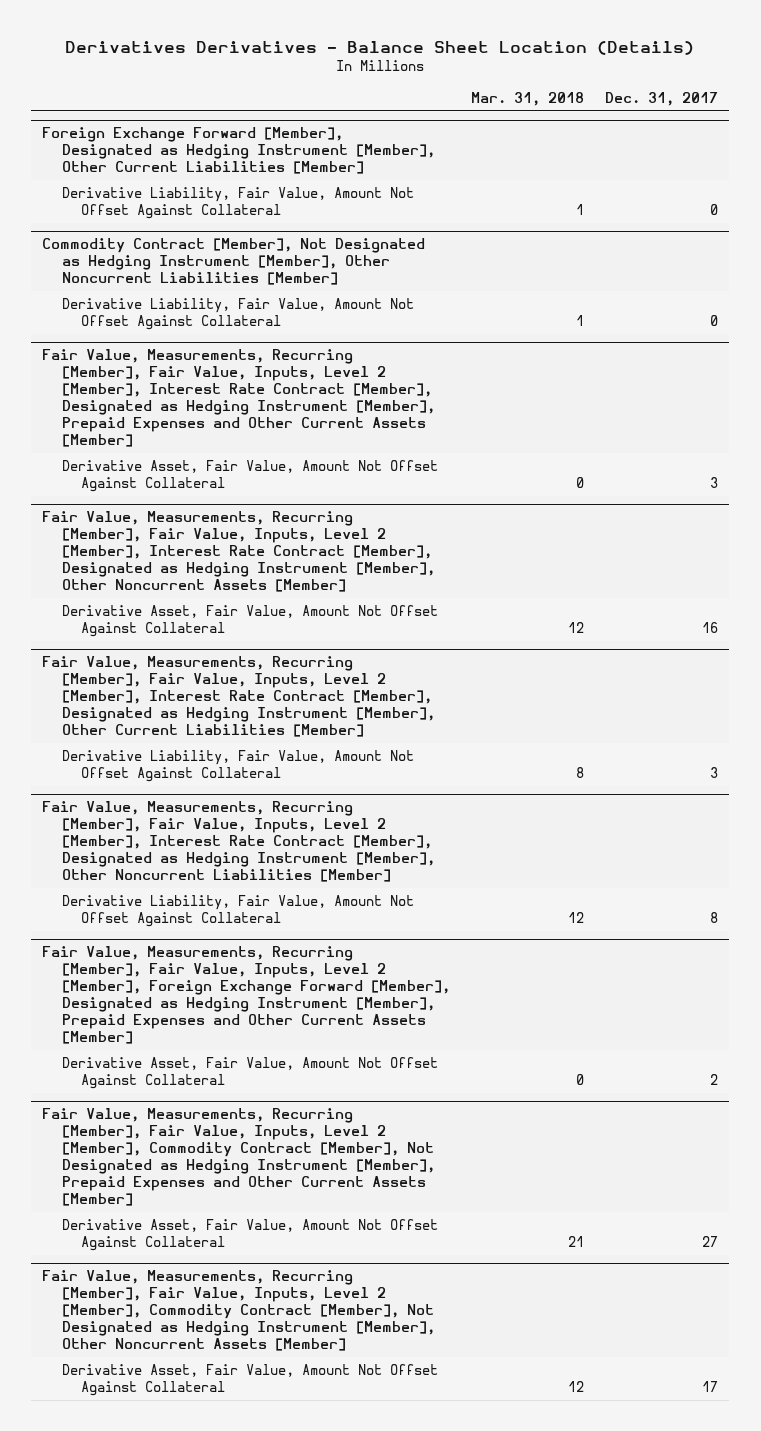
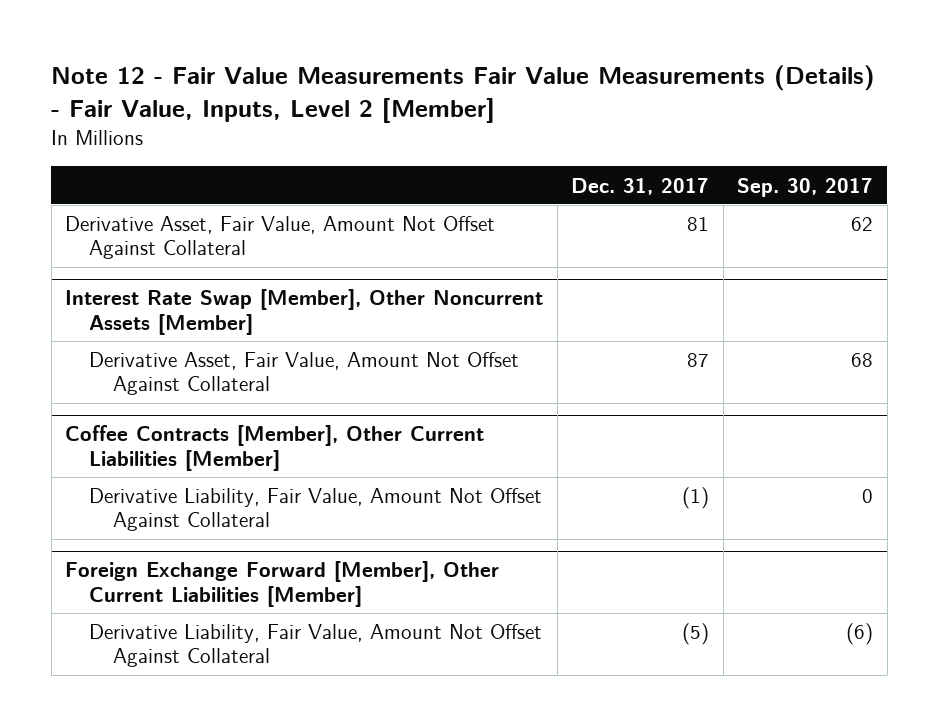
- Derivatives Derivatives - Balance Sheet Location (Details)
+ Note 12 - Fair Value Measurements Fair Value Measurements (Details) - Fair Value, Inputs, Level 2 [Member]
- | Mar. 31, 2018 | Dec. 31, 2017
+ | Dec. 31, 2017 | Sep. 30, 2017
- Foreign Exchange Forward [Member], Designated as Hedging Instrument [Member], Other Current Liabilities [Member]
- Derivative Liability, Fair Value, Amount Not Offset Against Collateral | 1 | 0
- Commodity Contract [Member], Not Designated as Hedging Instrument [Member], Other Noncurrent Liabilities [Member]
- Derivative Liability, Fair Value, Amount Not Offset Against Collateral | 1 | 0
- Fair Value, Measurements, Recurring [Member], Fair Value, Inputs, Level 2 [Member], Interest Rate Contract [Member], Designated as Hedging Instrument [Member], Prepaid Expenses and Other Current Assets [Member]
- Derivative Asset, Fair Value, Amount Not Offset Against Collateral | 0 | 3
- Fair Value, Measurements, Recurring [Member], Fair Value, Inputs, Level 2 [Member], Interest Rate Contract [Member], Designated as Hedging Instrument [Member], Other Noncurrent Assets [Member]
- Derivative Asset, Fair Value, Amount Not Offset Against Collateral | 12 | 16
- Fair Value, Measurements, Recurring [Member], Fair Value, Inputs, Level 2 [Member], Interest Rate Contract [Member], Designated as Hedging Instrument [Member], Other Current Liabilities [Member]
- Derivative Liability, Fair Value, Amount Not Offset Against Collateral | 8 | 3
- Fair Value, Measurements, Recurring [Member], Fair Value, Inputs, Level 2 [Member], Interest Rate Contract [Member], Designated as Hedging Instrument [Member], Other Noncurrent Liabilities [Member]
- Derivative Liability, Fair Value, Amount Not Offset Against Collateral | 12 | 8
- Fair Value, Measurements, Recurring [Member], Fair Value, Inputs, Level 2 [Member], Foreign Exchange Forward [Member], Designated as Hedging Instrument [Member], Prepaid Expenses and Other Current Assets [Member]
- Derivative Asset, Fair Value, Amount Not Offset Against Collateral | 0 | 2
- Fair Value, Measurements, Recurring [Member], Fair Value, Inputs, Level 2 [Member], Commodity Contract [Member], Not Designated as Hedging Instrument [Member], Prepaid Expenses and Other Current Assets [Member]
- Derivative Asset, Fair Value, Amount Not Offset Against Collateral | 21 | 27
- Fair Value, Measurements, Recurring [Member], Fair Value, Inputs, Level 2 [Member], Commodity Contract [Member], Not Designated as Hedging Instrument [Member], Other Noncurrent Assets [Member]
- Derivative Asset, Fair Value, Amount Not Offset Against Collateral | 12 | 17
+ Derivative Asset, Fair Value, Amount Not Offset Against Collateral | 81 | 62
+ Interest Rate Swap [Member], Other Noncurrent Assets [Member]
+ Derivative Asset, Fair Value, Amount Not Offset Against Collateral | 87 | 68
+ Coffee Contracts [Member], Other Current Liabilities [Member]
+ Derivative Liability, Fair Value, Amount Not Offset Against Collateral | (1) | 0
+ Foreign Exchange Forward [Member], Other Current Liabilities [Member]
+ Derivative Liability, Fair Value, Amount Not Offset Against Collateral | (5) | (6)

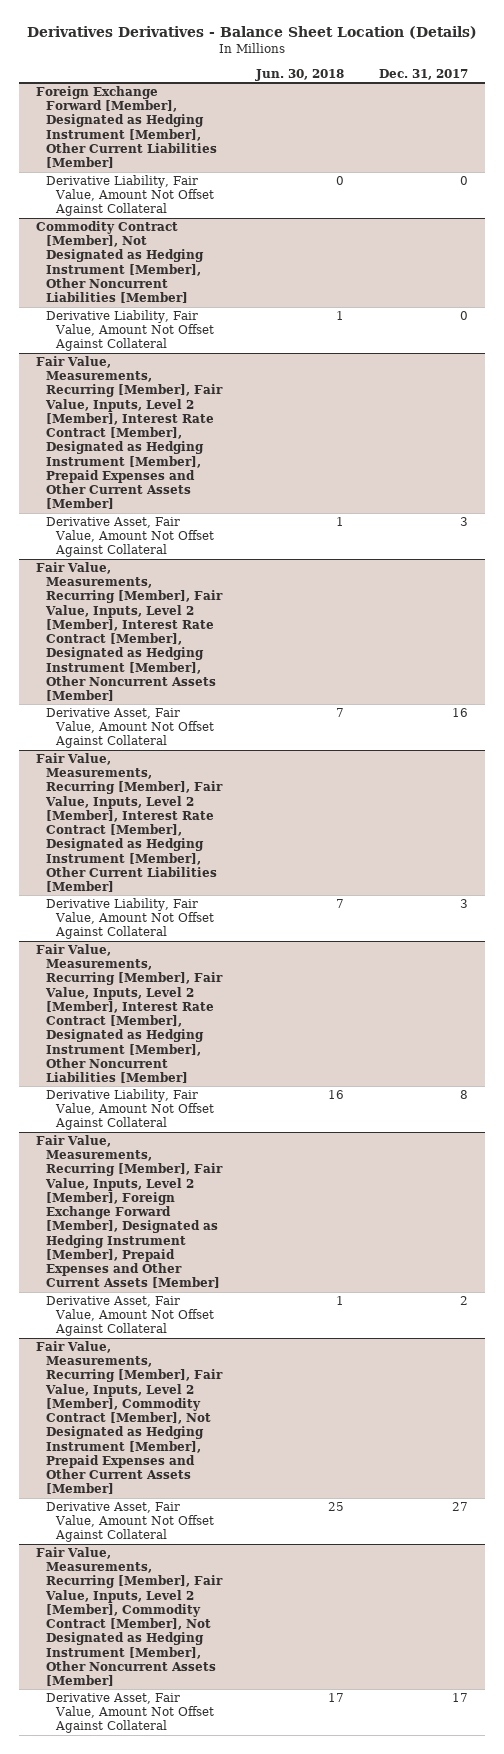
- Note 12 - Fair Value Measurements Fair Value Measurements (Details) - Fair Value, Inputs, Level 2 [Member]
+ Derivatives Derivatives - Balance Sheet Location (Details)
- | Dec. 31, 2017 | Sep. 30, 2017
+ | Jun. 30, 2018 | Dec. 31, 2017
- Derivative Asset, Fair Value, Amount Not Offset Against Collateral | 81 | 62
- Interest Rate Swap [Member], Other Noncurrent Assets [Member]
- Derivative Asset, Fair Value, Amount Not Offset Against Collateral | 87 | 68
- Coffee Contracts [Member], Other Current Liabilities [Member]
- Derivative Liability, Fair Value, Amount Not Offset Against Collateral | (1) | 0
- Foreign Exchange Forward [Member], Other Current Liabilities [Member]
- Derivative Liability, Fair Value, Amount Not Offset Against Collateral | (5) | (6)
+ Foreign Exchange Forward [Member], Designated as Hedging Instrument [Member], Other Current Liabilities [Member]
+ Derivative Liability, Fair Value, Amount Not Offset Against Collateral | 0 | 0
+ Commodity Contract [Member], Not Designated as Hedging Instrument [Member], Other Noncurrent Liabilities [Member]
+ Derivative Liability, Fair Value, Amount Not Offset Against Collateral | 1 | 0
+ Fair Value, Measurements, Recurring [Member], Fair Value, Inputs, Level 2 [Member], Interest Rate Contract [Member], Designated as Hedging Instrument [Member], Prepaid Expenses and Other Current Assets [Member]
+ Derivative Asset, Fair Value, Amount Not Offset Against Collateral | 1 | 3
+ Fair Value, Measurements, Recurring [Member], Fair Value, Inputs, Level 2 [Member], Interest Rate Contract [Member], Designated as Hedging Instrument [Member], Other Noncurrent Assets [Member]
+ Derivative Asset, Fair Value, Amount Not Offset Against Collateral | 7 | 16
+ Fair Value, Measurements, Recurring [Member], Fair Value, Inputs, Level 2 [Member], Interest Rate Contract [Member], Designated as Hedging Instrument [Member], Other Current Liabilities [Member]
+ Derivative Liability, Fair Value, Amount Not Offset Against Collateral | 7 | 3
+ Fair Value, Measurements, Recurring [Member], Fair Value, Inputs, Level 2 [Member], Interest Rate Contract [Member], Designated as Hedging Instrument [Member], Other Noncurrent Liabilities [Member]
+ Derivative Liability, Fair Value, Amount Not Offset Against Collateral | 16 | 8
+ Fair Value, Measurements, Recurring [Member], Fair Value, Inputs, Level 2 [Member], Foreign Exchange Forward [Member], Designated as Hedging Instrument [Member], Prepaid Expenses and Other Current Assets [Member]
+ Derivative Asset, Fair Value, Amount Not Offset Against Collateral | 1 | 2
+ Fair Value, Measurements, Recurring [Member], Fair Value, Inputs, Level 2 [Member], Commodity Contract [Member], Not Designated as Hedging Instrument [Member], Prepaid Expenses and Other Current Assets [Member]
+ Derivative Asset, Fair Value, Amount Not Offset Against Collateral | 25 | 27
+ Fair Value, Measurements, Recurring [Member], Fair Value, Inputs, Level 2 [Member], Commodity Contract [Member], Not Designated as Hedging Instrument [Member], Other Noncurrent Assets [Member]
+ Derivative Asset, Fair Value, Amount Not Offset Against Collateral | 17 | 17

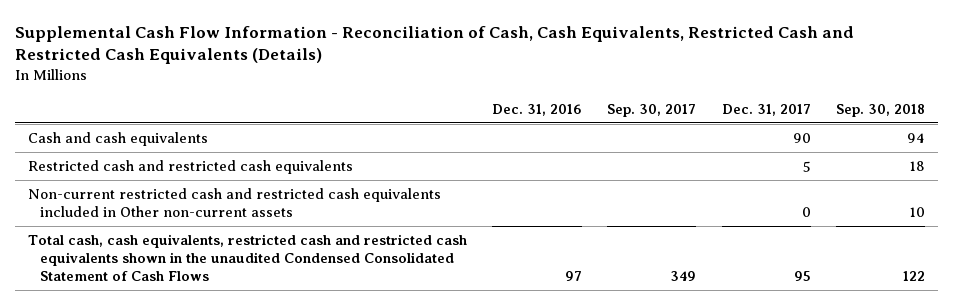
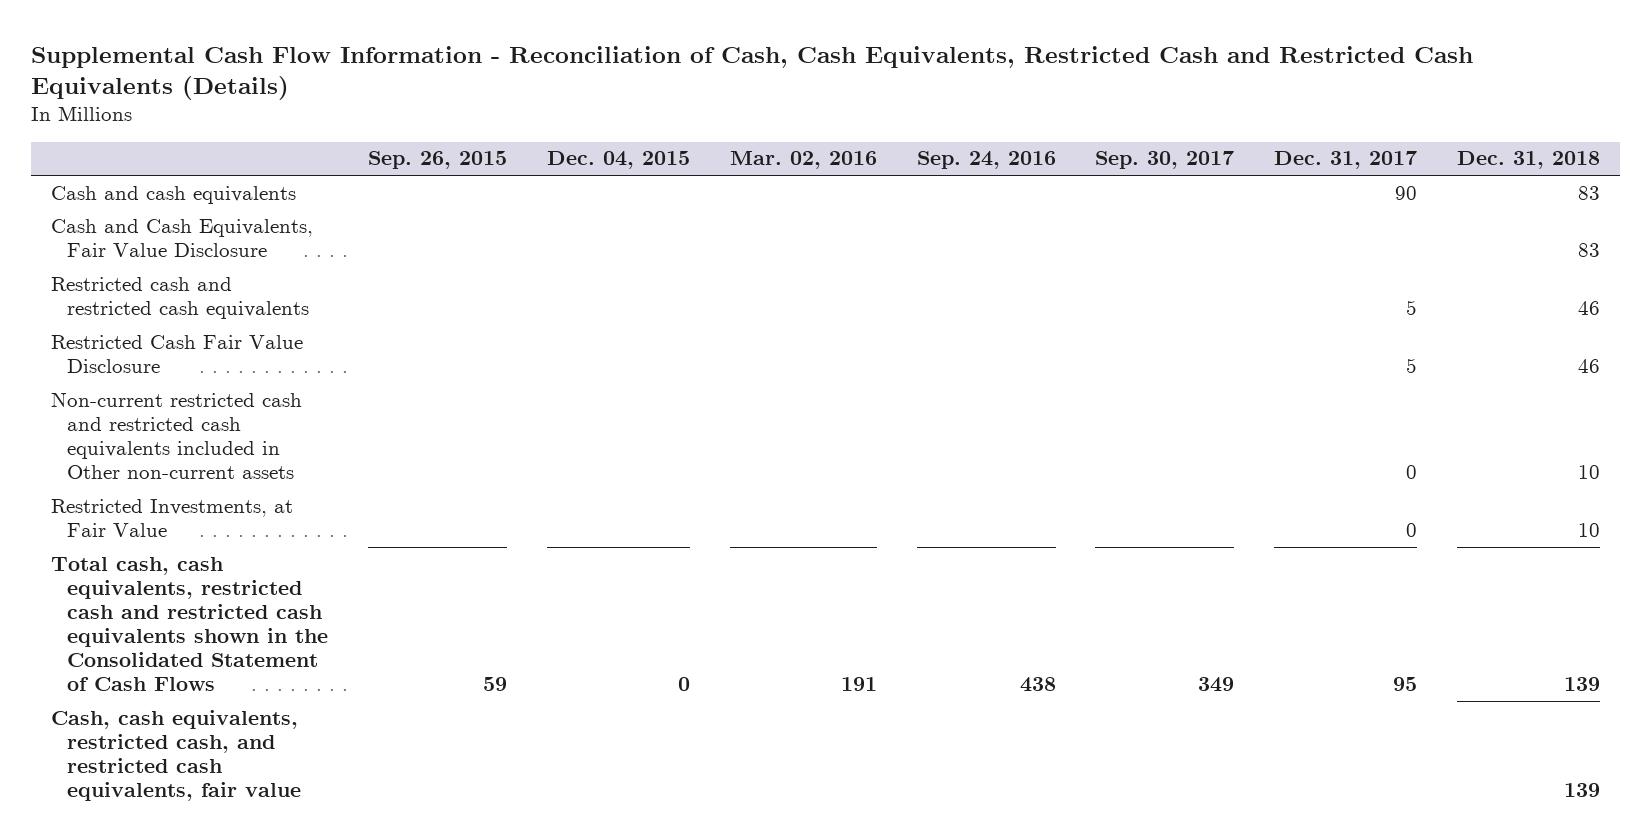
- | Dec. 31, 2016 | Sep. 30, 2017 | Dec. 31, 2017 | Sep. 30, 2018
+ | Sep. 26, 2015 | Dec. 04, 2015 | Mar. 02, 2016 | Sep. 24, 2016 | Sep. 30, 2017 | Dec. 31, 2017 | Dec. 31, 2018
+ Cash and Cash Equivalents, Fair Value Disclosure | | | | | | | 83
+ Restricted Cash Fair Value Disclosure | | | | | | 5 | 46
- Total cash, cash equivalents, restricted cash and restricted cash equivalents shown in the unaudited Condensed Consolidated Statement of Cash Flows | 97 | 349 | 95 | 122
+ Restricted Investments, at Fair Value | | | | | | 0 | 10
+ Total cash, cash equivalents, restricted cash and restricted cash equivalents shown in the Consolidated Statement of Cash Flows | 59 | 0 | 191 | 438 | 349 | 95 | 139
+ Cash, cash equivalents, restricted cash, and restricted cash equivalents, fair value | | | | | | | 139

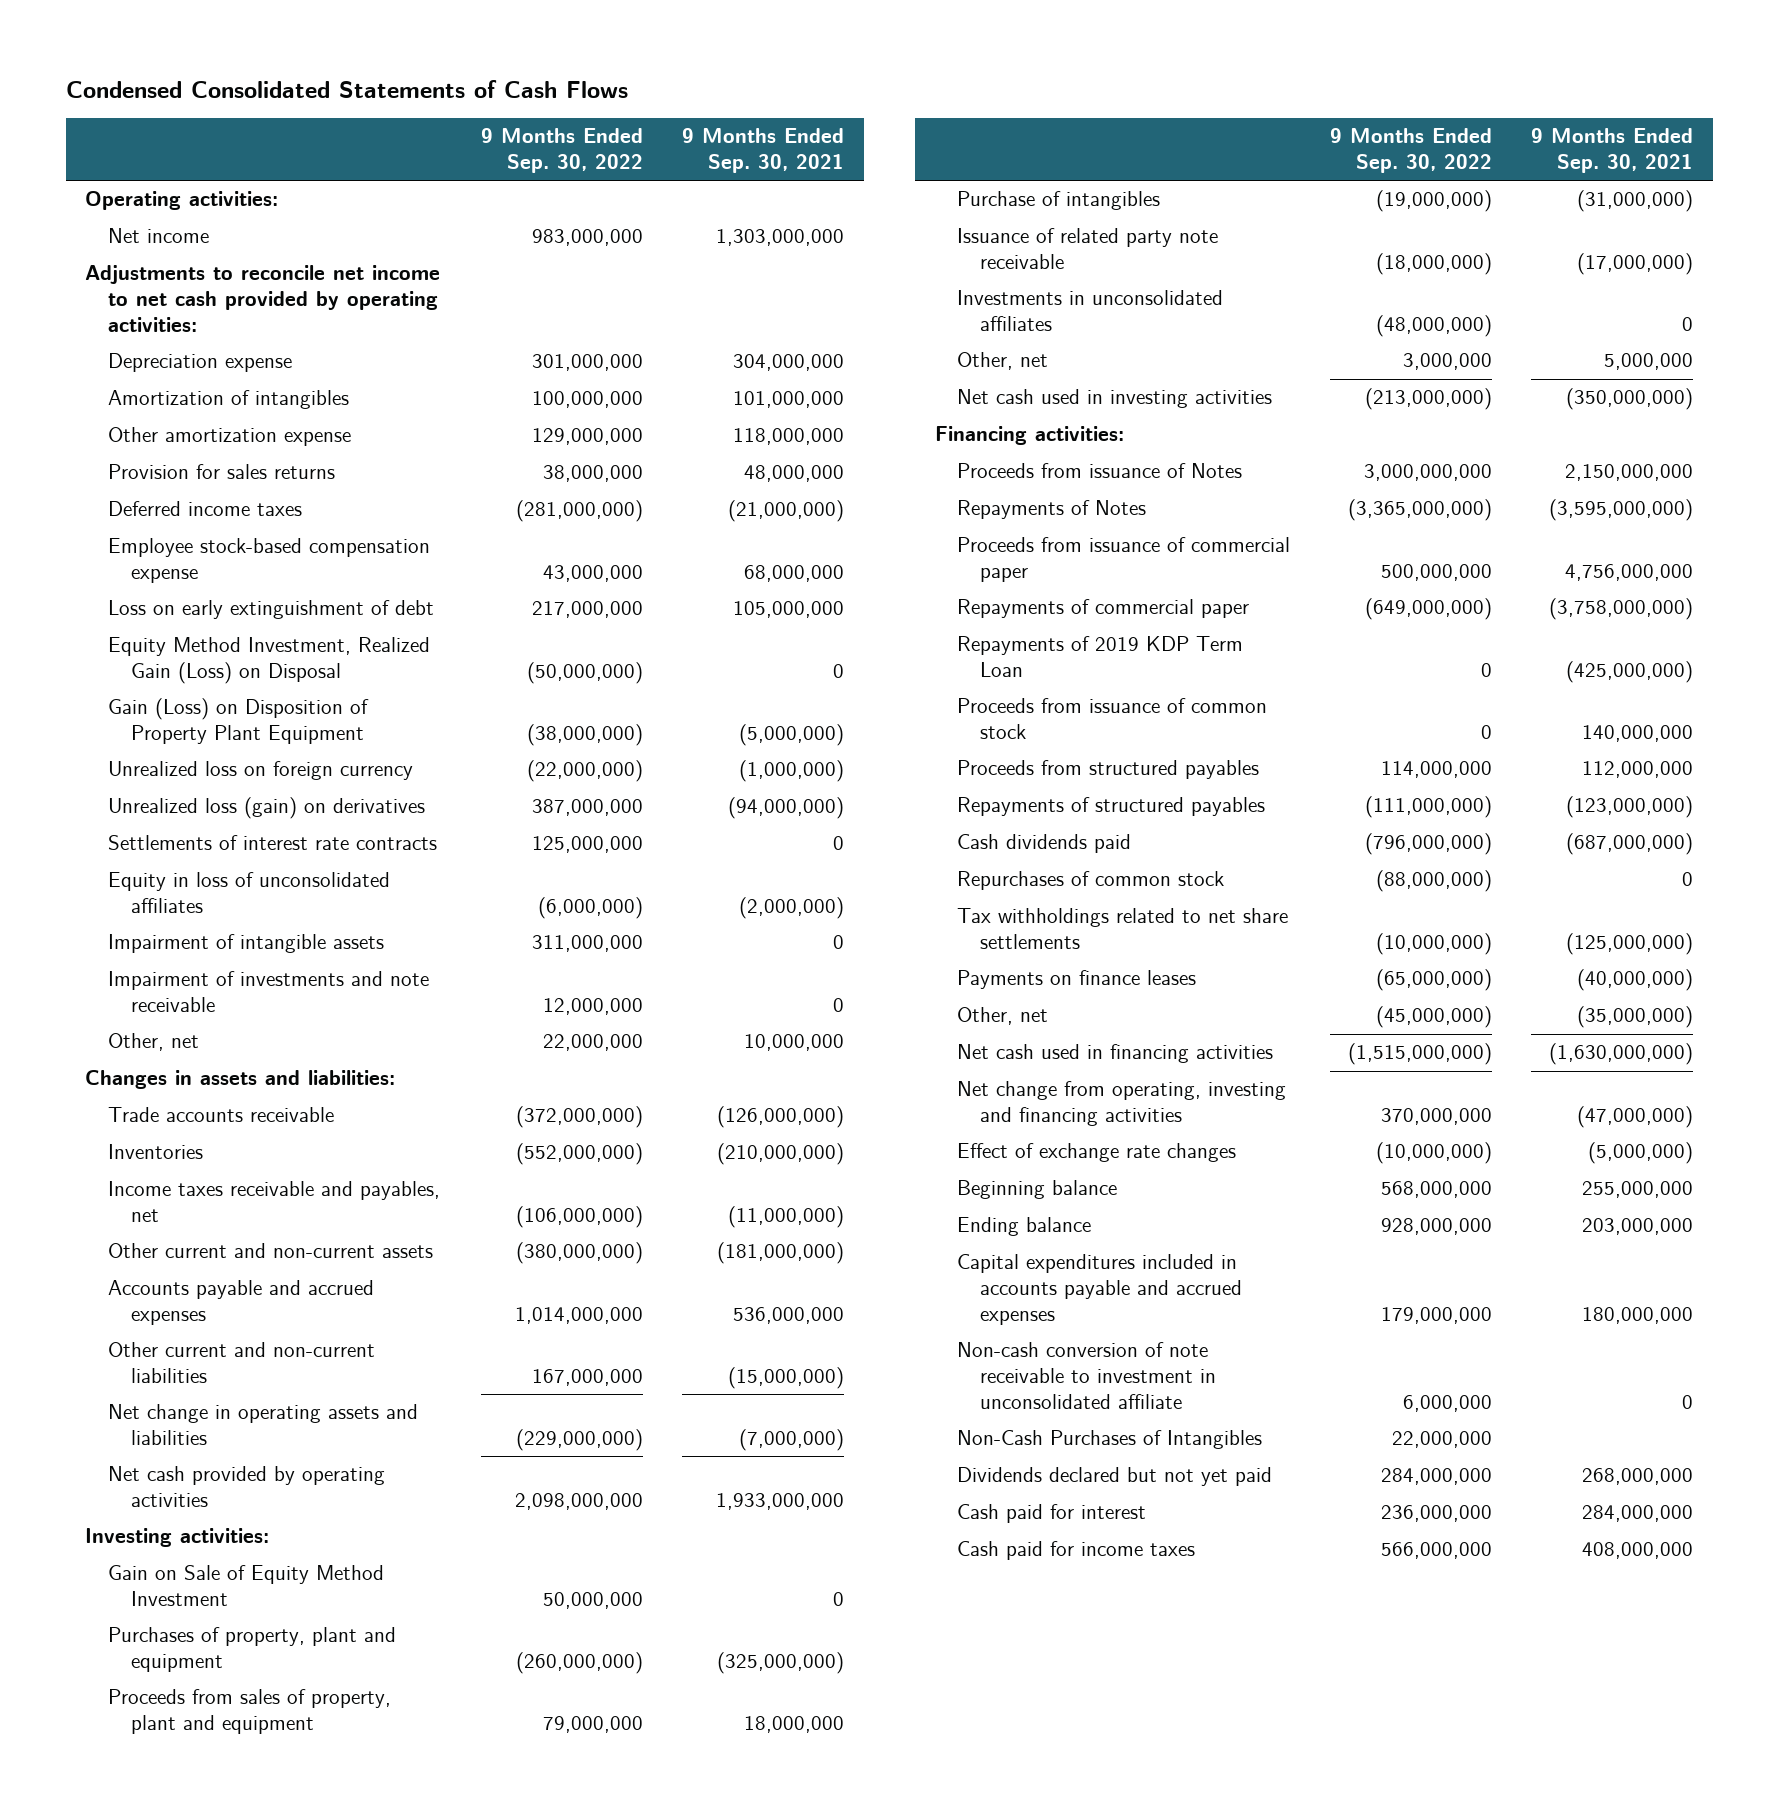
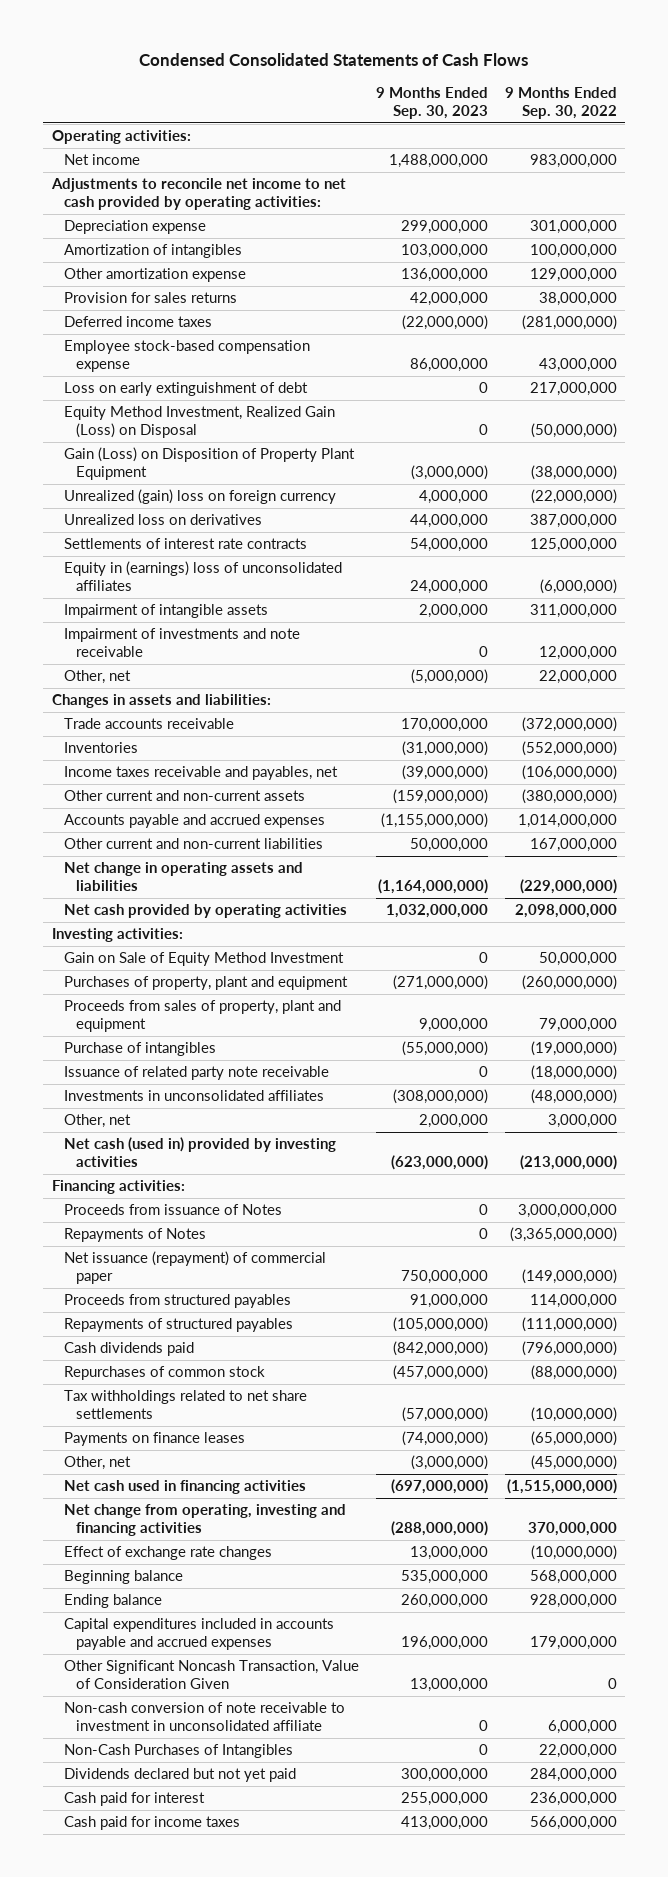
- | 9 Months Ended Sep. 30, 2022 | 9 Months Ended Sep. 30, 2021
+ | 9 Months Ended Sep. 30, 2023 | 9 Months Ended Sep. 30, 2022
- Unrealized loss on foreign currency | (22,000,000) | (1,000,000)
- Unrealized loss (gain) on derivatives | 387,000,000 | (94,000,000)
+ Unrealized (gain) loss on foreign currency | 4,000,000 | (22,000,000)
+ Unrealized loss on derivatives | 44,000,000 | 387,000,000
- Equity in loss of unconsolidated affiliates | (6,000,000) | (2,000,000)
+ Equity in (earnings) loss of unconsolidated affiliates | 24,000,000 | (6,000,000)
- Net cash used in investing activities | (213,000,000) | (350,000,000)
+ Net cash (used in) provided by investing activities | (623,000,000) | (213,000,000)
- Proceeds from issuance of commercial paper | 500,000,000 | 4,756,000,000
- Repayments of commercial paper | (649,000,000) | (3,758,000,000)
- Repayments of 2019 KDP Term Loan | 0 | (425,000,000)
- Proceeds from issuance of common stock | 0 | 140,000,000
+ Net issuance (repayment) of commercial paper | 750,000,000 | (149,000,000)
+ Other Significant Noncash Transaction, Value of Consideration Given | 13,000,000 | 0

